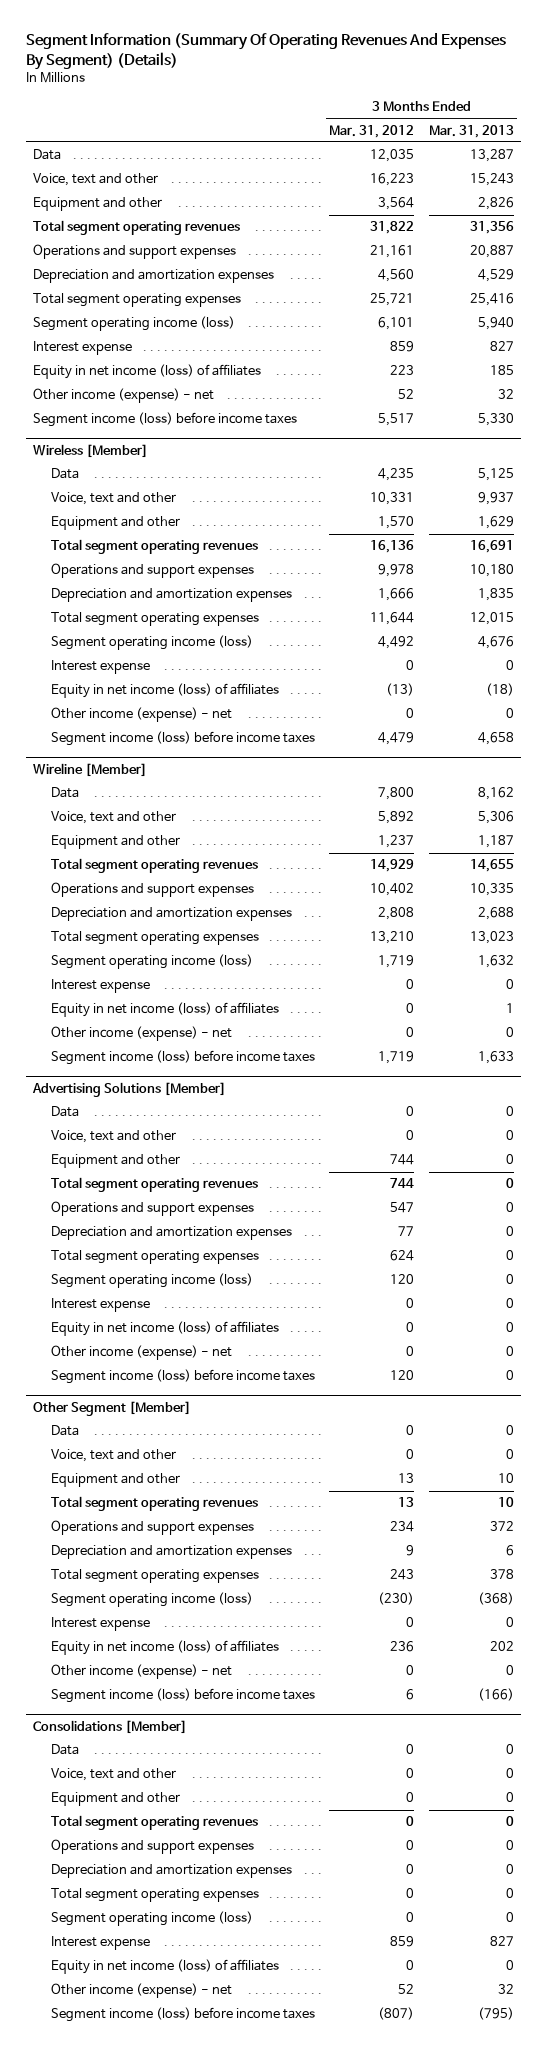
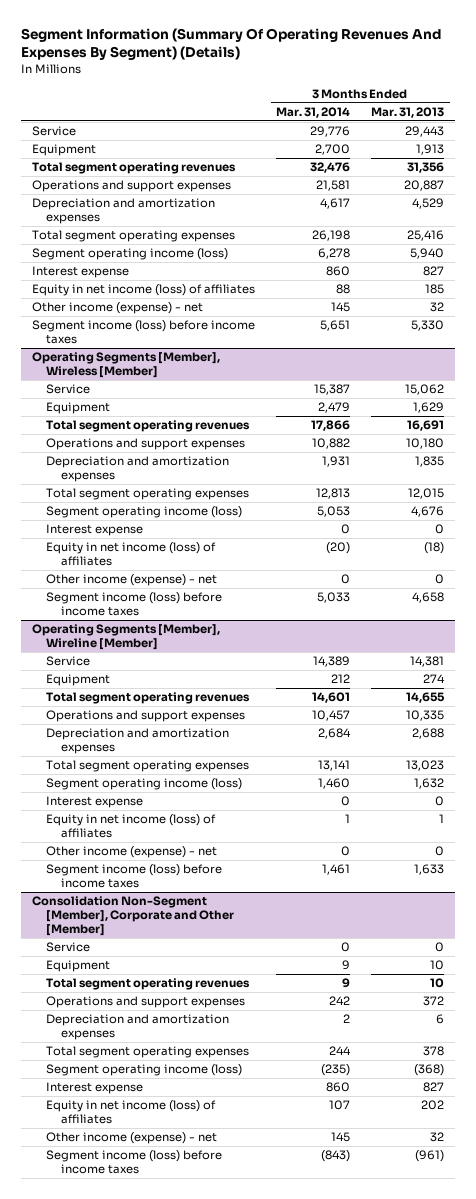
- | 3 Months Ended Mar. 31, 2012 | 3 Months Ended Mar. 31, 2013
+ | 3 Months Ended Mar. 31, 2014 | 3 Months Ended Mar. 31, 2013
- Data | 12,035 | 13,287
- Voice, text and other | 16,223 | 15,243
- Equipment and other | 3,564 | 2,826
+ Service | 29,776 | 29,443
+ Equipment | 2,700 | 1,913
- Wireless [Member]
- Data | 4,235 | 5,125
- Voice, text and other | 10,331 | 9,937
- Equipment and other | 1,570 | 1,629
+ Operating Segments [Member], Wireless [Member]
+ Service | 15,387 | 15,062
+ Equipment | 2,479 | 1,629
- Wireline [Member]
- Data | 7,800 | 8,162
- Voice, text and other | 5,892 | 5,306
- Equipment and other | 1,237 | 1,187
+ Operating Segments [Member], Wireline [Member]
+ Service | 14,389 | 14,381
+ Equipment | 212 | 274
- Advertising Solutions [Member]
- Data | 0 | 0
- Voice, text and other | 0 | 0
- Equipment and other | 744 | 0
- Total segment operating revenues | 744 | 0
- Operations and support expenses | 547 | 0
- Depreciation and amortization expenses | 77 | 0
- Total segment operating expenses | 624 | 0
- Segment operating income (loss) | 120 | 0
- Interest expense | 0 | 0
- Equity in net income (loss) of affiliates | 0 | 0
- Other income (expense) - net | 0 | 0
- Segment income (loss) before income taxes | 120 | 0
- Other Segment [Member]
- Data | 0 | 0
- Voice, text and other | 0 | 0
- Equipment and other | 13 | 10
+ Consolidation Non-Segment [Member], Corporate and Other [Member]
+ Service | 0 | 0
+ Equipment | 9 | 10
- Interest expense | 0 | 0
- Equity in net income (loss) of affiliates | 236 | 202
- Other income (expense) - net | 0 | 0
- Segment income (loss) before income taxes | 6 | (166)
- Consolidations [Member]
- Data | 0 | 0
- Voice, text and other | 0 | 0
- Equipment and other | 0 | 0
- Total segment operating revenues | 0 | 0
- Operations and support expenses | 0 | 0
- Depreciation and amortization expenses | 0 | 0
- Total segment operating expenses | 0 | 0
- Segment operating income (loss) | 0 | 0
- Equity in net income (loss) of affiliates | 0 | 0
+ Equity in net income (loss) of affiliates | 107 | 202
- Segment income (loss) before income taxes | (807) | (795)
+ Segment income (loss) before income taxes | (843) | (961)

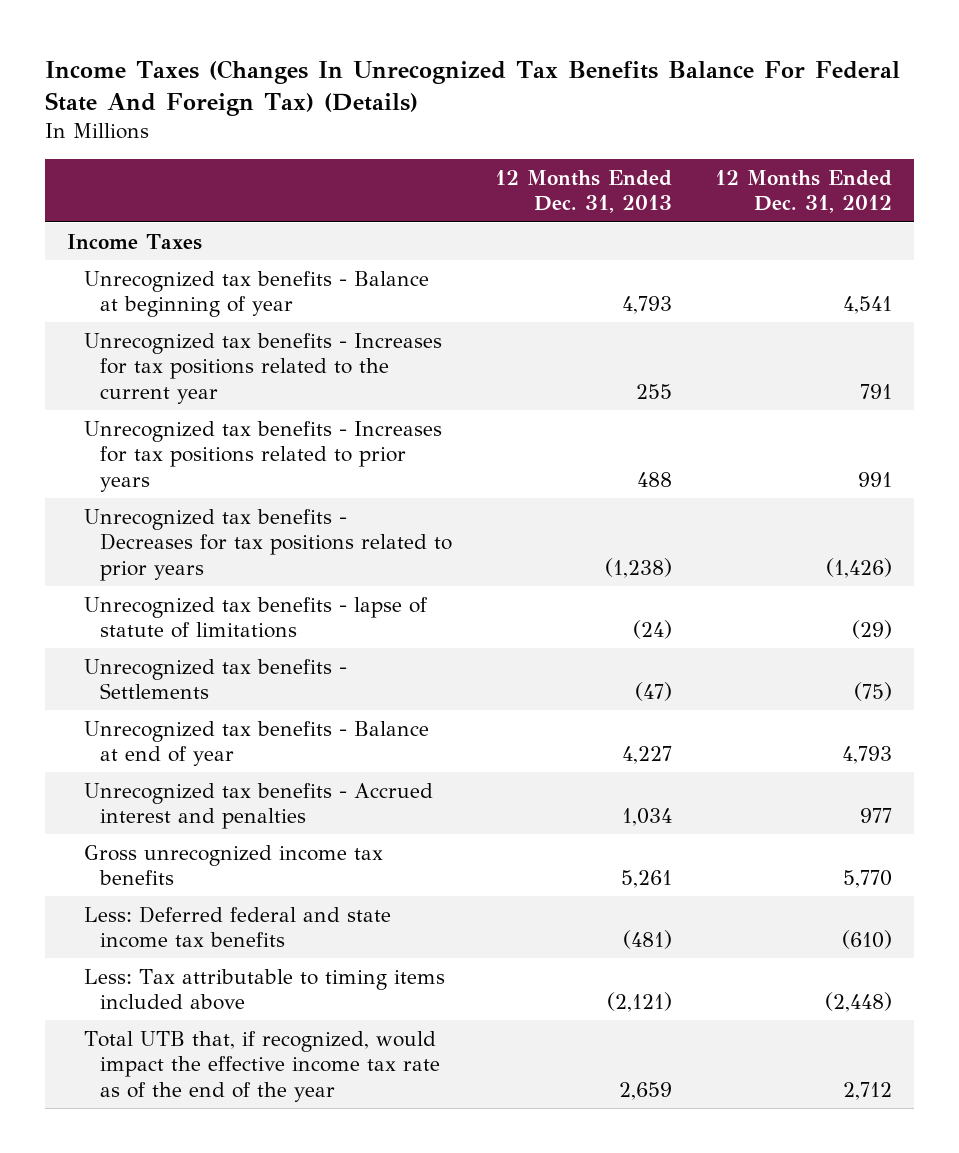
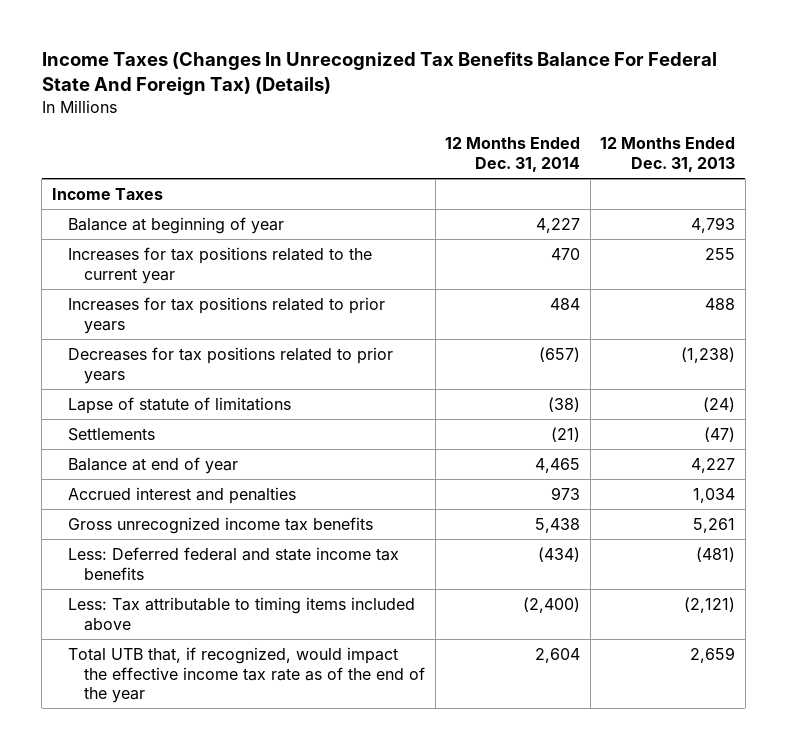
- | 12 Months Ended Dec. 31, 2013 | 12 Months Ended Dec. 31, 2012
+ | 12 Months Ended Dec. 31, 2014 | 12 Months Ended Dec. 31, 2013
- Unrecognized tax benefits - Balance at beginning of year | 4,793 | 4,541
- Unrecognized tax benefits - Increases for tax positions related to the current year | 255 | 791
- Unrecognized tax benefits - Increases for tax positions related to prior years | 488 | 991
- Unrecognized tax benefits - Decreases for tax positions related to prior years | (1,238) | (1,426)
- Unrecognized tax benefits - lapse of statute of limitations | (24) | (29)
- Unrecognized tax benefits - Settlements | (47) | (75)
- Unrecognized tax benefits - Balance at end of year | 4,227 | 4,793
- Unrecognized tax benefits - Accrued interest and penalties | 1,034 | 977
+ Balance at beginning of year | 4,227 | 4,793
+ Increases for tax positions related to the current year | 470 | 255
+ Increases for tax positions related to prior years | 484 | 488
+ Decreases for tax positions related to prior years | (657) | (1,238)
+ Lapse of statute of limitations | (38) | (24)
+ Settlements | (21) | (47)
+ Balance at end of year | 4,465 | 4,227
+ Accrued interest and penalties | 973 | 1,034

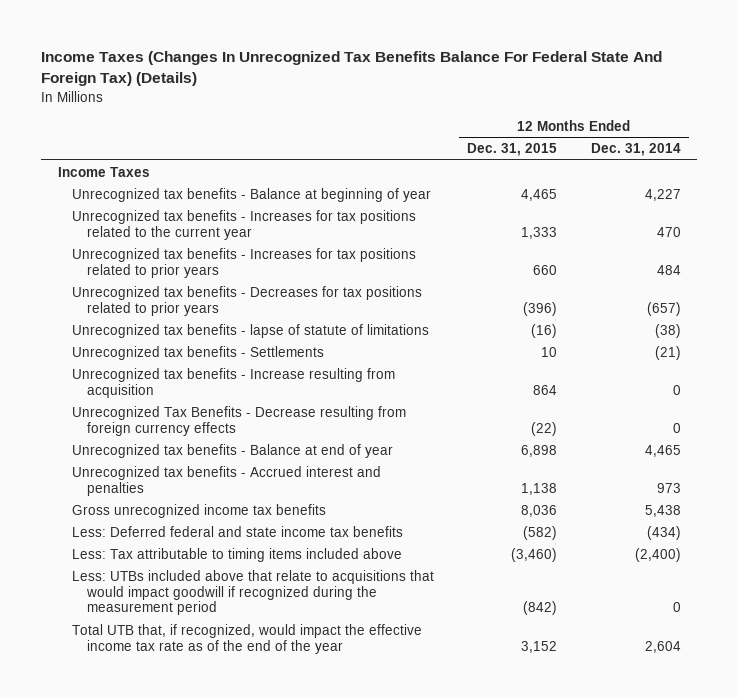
- | 12 Months Ended Dec. 31, 2014 | 12 Months Ended Dec. 31, 2013
+ | 12 Months Ended Dec. 31, 2015 | 12 Months Ended Dec. 31, 2014
- Balance at beginning of year | 4,227 | 4,793
- Increases for tax positions related to the current year | 470 | 255
- Increases for tax positions related to prior years | 484 | 488
- Decreases for tax positions related to prior years | (657) | (1,238)
- Lapse of statute of limitations | (38) | (24)
- Settlements | (21) | (47)
- Balance at end of year | 4,465 | 4,227
- Accrued interest and penalties | 973 | 1,034
+ Unrecognized tax benefits - Balance at beginning of year | 4,465 | 4,227
+ Unrecognized tax benefits - Increases for tax positions related to the current year | 1,333 | 470
+ Unrecognized tax benefits - Increases for tax positions related to prior years | 660 | 484
+ Unrecognized tax benefits - Decreases for tax positions related to prior years | (396) | (657)
+ Unrecognized tax benefits - lapse of statute of limitations | (16) | (38)
+ Unrecognized tax benefits - Settlements | 10 | (21)
+ Unrecognized tax benefits - Increase resulting from acquisition | 864 | 0
+ Unrecognized Tax Benefits - Decrease resulting from foreign currency effects | (22) | 0
+ Unrecognized tax benefits - Balance at end of year | 6,898 | 4,465
+ Unrecognized tax benefits - Accrued interest and penalties | 1,138 | 973
+ Less: UTBs included above that relate to acquisitions that would impact goodwill if recognized during the measurement period | (842) | 0

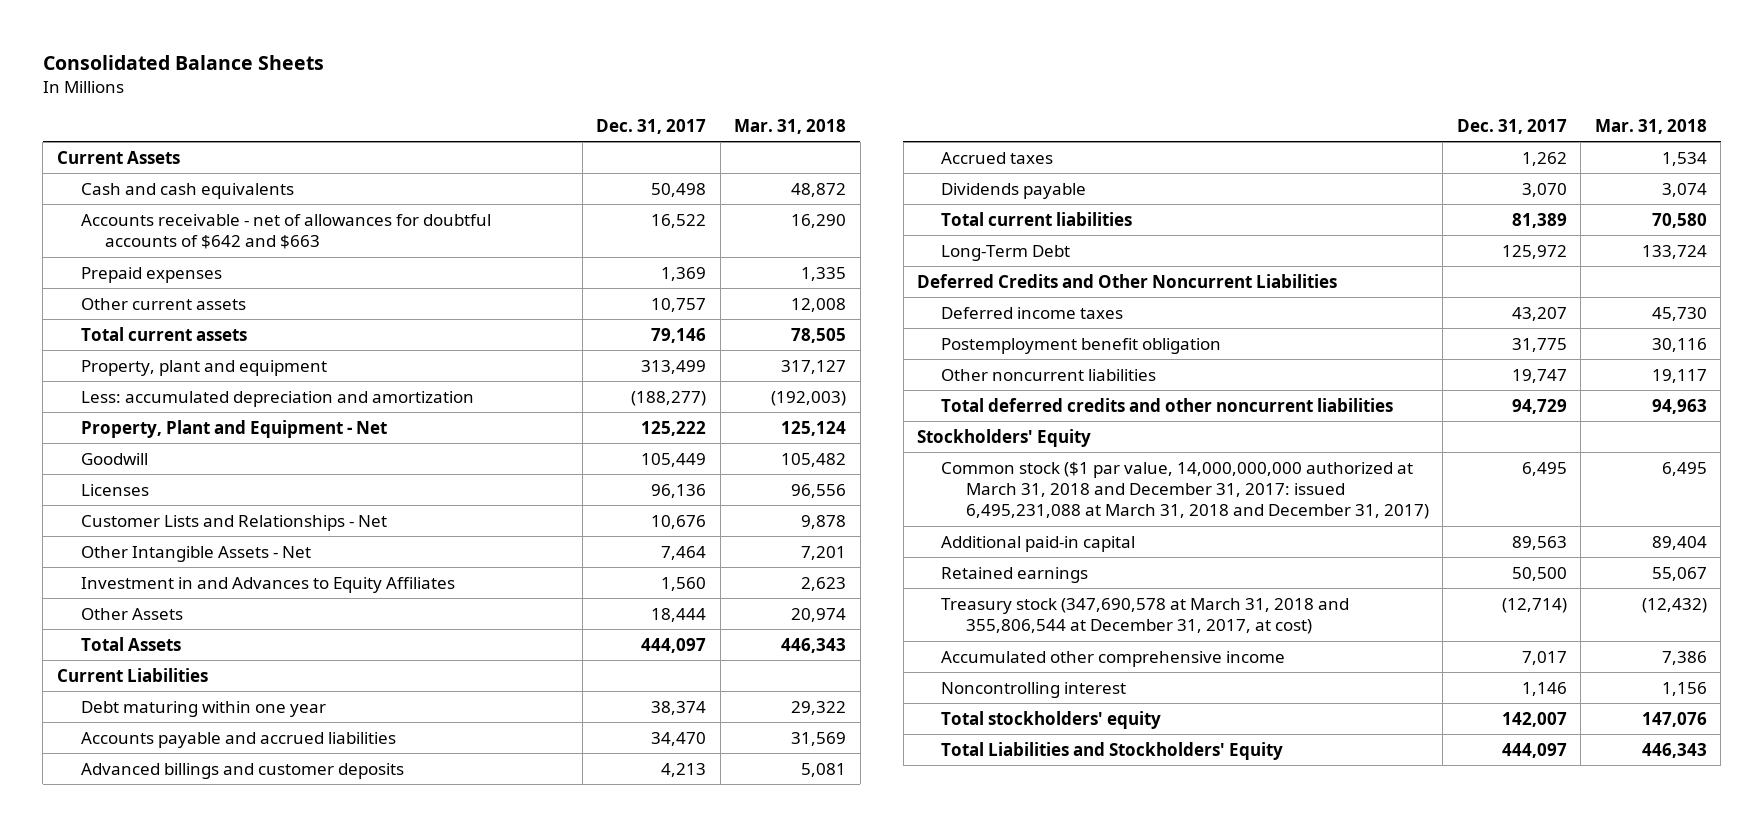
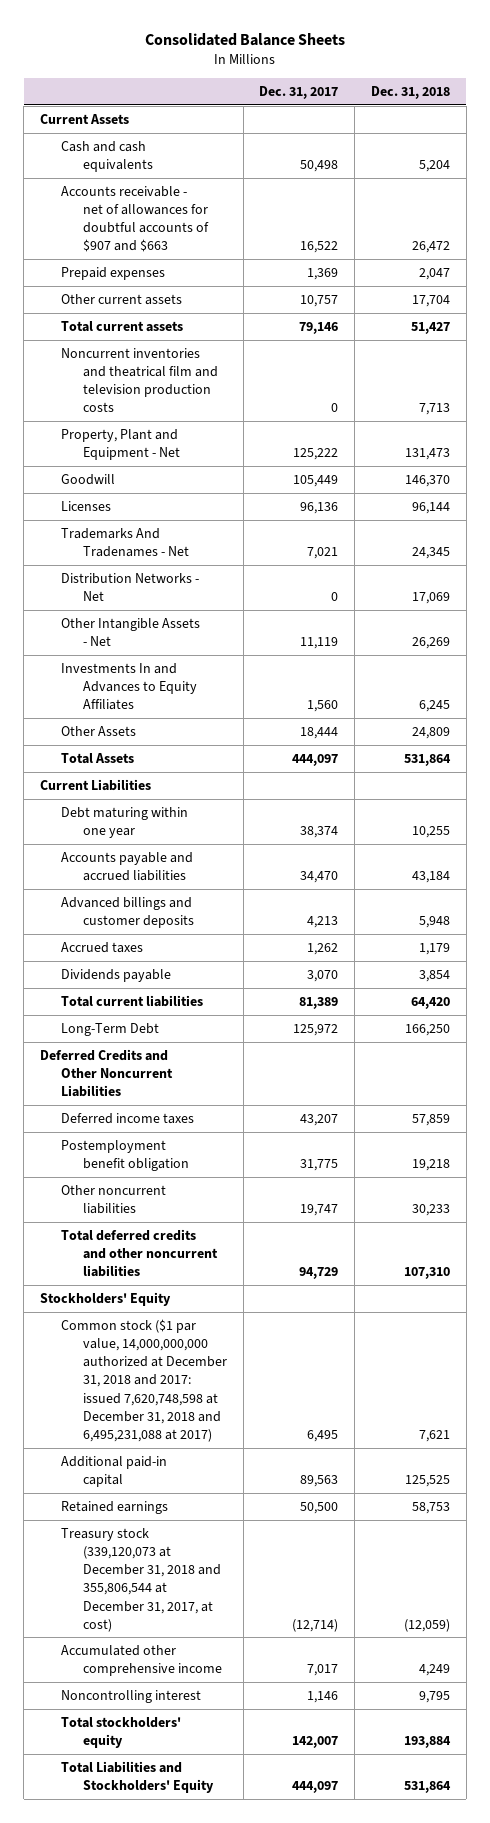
- | Dec. 31, 2017 | Mar. 31, 2018
+ | Dec. 31, 2017 | Dec. 31, 2018
- Accounts receivable - net of allowances for doubtful accounts of $642 and $663 | 16,522 | 16,290
+ Accounts receivable - net of allowances for doubtful accounts of $907 and $663 | 16,522 | 26,472
- Property, plant and equipment | 313,499 | 317,127
- Less: accumulated depreciation and amortization | (188,277) | (192,003)
+ Noncurrent inventories and theatrical film and television production costs | 0 | 7,713
- Customer Lists and Relationships - Net | 10,676 | 9,878
- Other Intangible Assets - Net | 7,464 | 7,201
- Investment in and Advances to Equity Affiliates | 1,560 | 2,623
+ Trademarks And Tradenames - Net | 7,021 | 24,345
+ Distribution Networks - Net | 0 | 17,069
+ Other Intangible Assets - Net | 11,119 | 26,269
+ Investments In and Advances to Equity Affiliates | 1,560 | 6,245
- Common stock ($1 par value, 14,000,000,000 authorized at March 31, 2018 and December 31, 2017: issued 6,495,231,088 at March 31, 2018 and December 31, 2017) | 6,495 | 6,495
+ Common stock ($1 par value, 14,000,000,000 authorized at December 31, 2018 and 2017: issued 7,620,748,598 at December 31, 2018 and 6,495,231,088 at 2017) | 6,495 | 7,621
- Treasury stock (347,690,578 at March 31, 2018 and 355,806,544 at December 31, 2017, at cost) | (12,714) | (12,432)
+ Treasury stock (339,120,073 at December 31, 2018 and 355,806,544 at December 31, 2017, at cost) | (12,714) | (12,059)

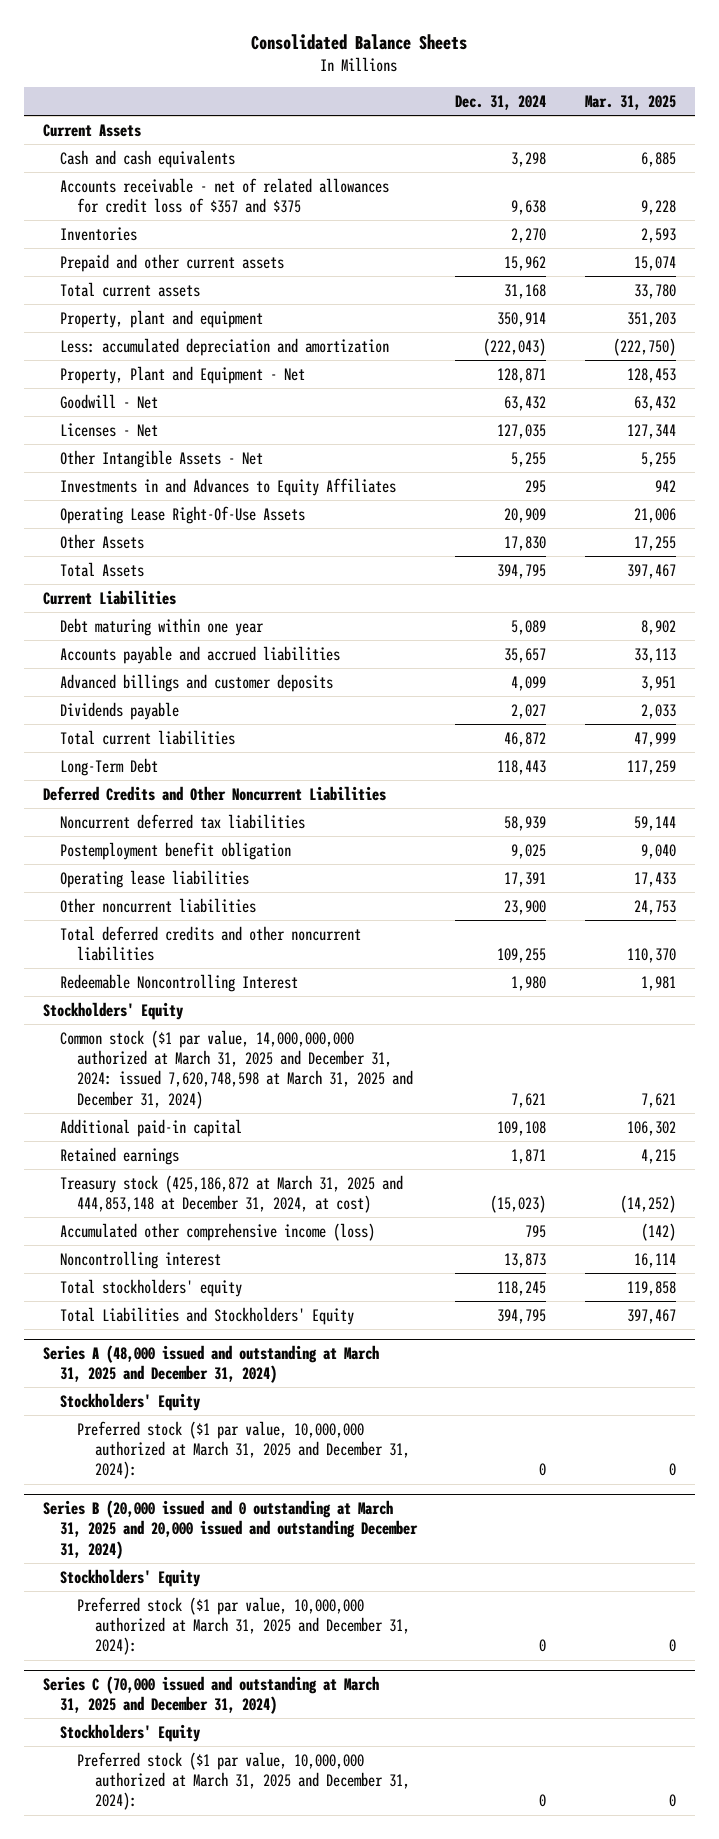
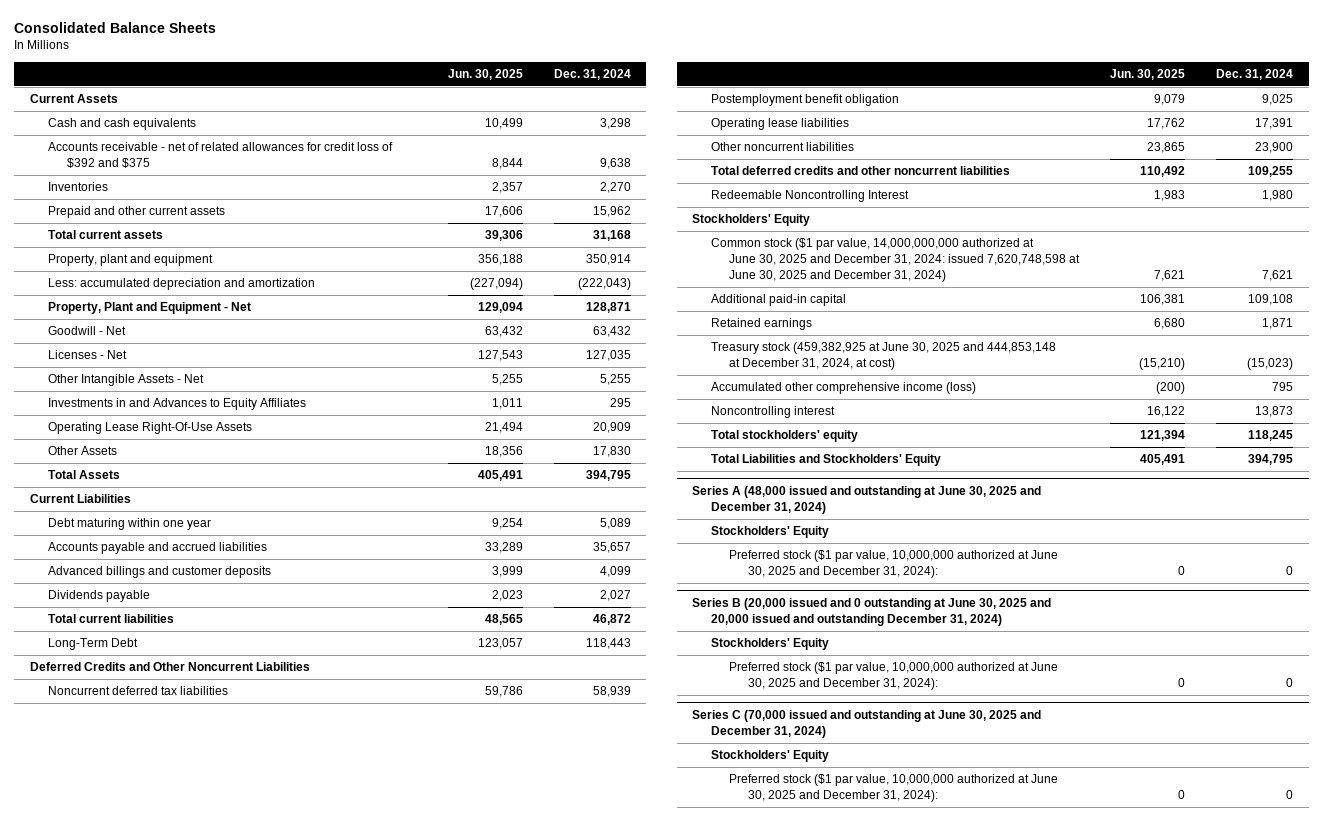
- | Dec. 31, 2024 | Mar. 31, 2025
+ | Jun. 30, 2025 | Dec. 31, 2024
- Accounts receivable - net of related allowances for credit loss of $357 and $375 | 9,638 | 9,228
+ Accounts receivable - net of related allowances for credit loss of $392 and $375 | 8,844 | 9,638
- Common stock ($1 par value, 14,000,000,000 authorized at March 31, 2025 and December 31, 2024: issued 7,620,748,598 at March 31, 2025 and December 31, 2024) | 7,621 | 7,621
+ Common stock ($1 par value, 14,000,000,000 authorized at June 30, 2025 and December 31, 2024: issued 7,620,748,598 at June 30, 2025 and December 31, 2024) | 7,621 | 7,621
- Treasury stock (425,186,872 at March 31, 2025 and 444,853,148 at December 31, 2024, at cost) | (15,023) | (14,252)
+ Treasury stock (459,382,925 at June 30, 2025 and 444,853,148 at December 31, 2024, at cost) | (15,210) | (15,023)
- Series A (48,000 issued and outstanding at March 31, 2025 and December 31, 2024)
+ Series A (48,000 issued and outstanding at June 30, 2025 and December 31, 2024)
- Preferred stock ($1 par value, 10,000,000 authorized at March 31, 2025 and December 31, 2024): | 0 | 0
- Series B (20,000 issued and 0 outstanding at March 31, 2025 and 20,000 issued and outstanding December 31, 2024)
+ Preferred stock ($1 par value, 10,000,000 authorized at June 30, 2025 and December 31, 2024): | 0 | 0
+ Series B (20,000 issued and 0 outstanding at June 30, 2025 and 20,000 issued and outstanding December 31, 2024)
- Preferred stock ($1 par value, 10,000,000 authorized at March 31, 2025 and December 31, 2024): | 0 | 0
- Series C (70,000 issued and outstanding at March 31, 2025 and December 31, 2024)
+ Preferred stock ($1 par value, 10,000,000 authorized at June 30, 2025 and December 31, 2024): | 0 | 0
+ Series C (70,000 issued and outstanding at June 30, 2025 and December 31, 2024)
- Preferred stock ($1 par value, 10,000,000 authorized at March 31, 2025 and December 31, 2024): | 0 | 0
+ Preferred stock ($1 par value, 10,000,000 authorized at June 30, 2025 and December 31, 2024): | 0 | 0

